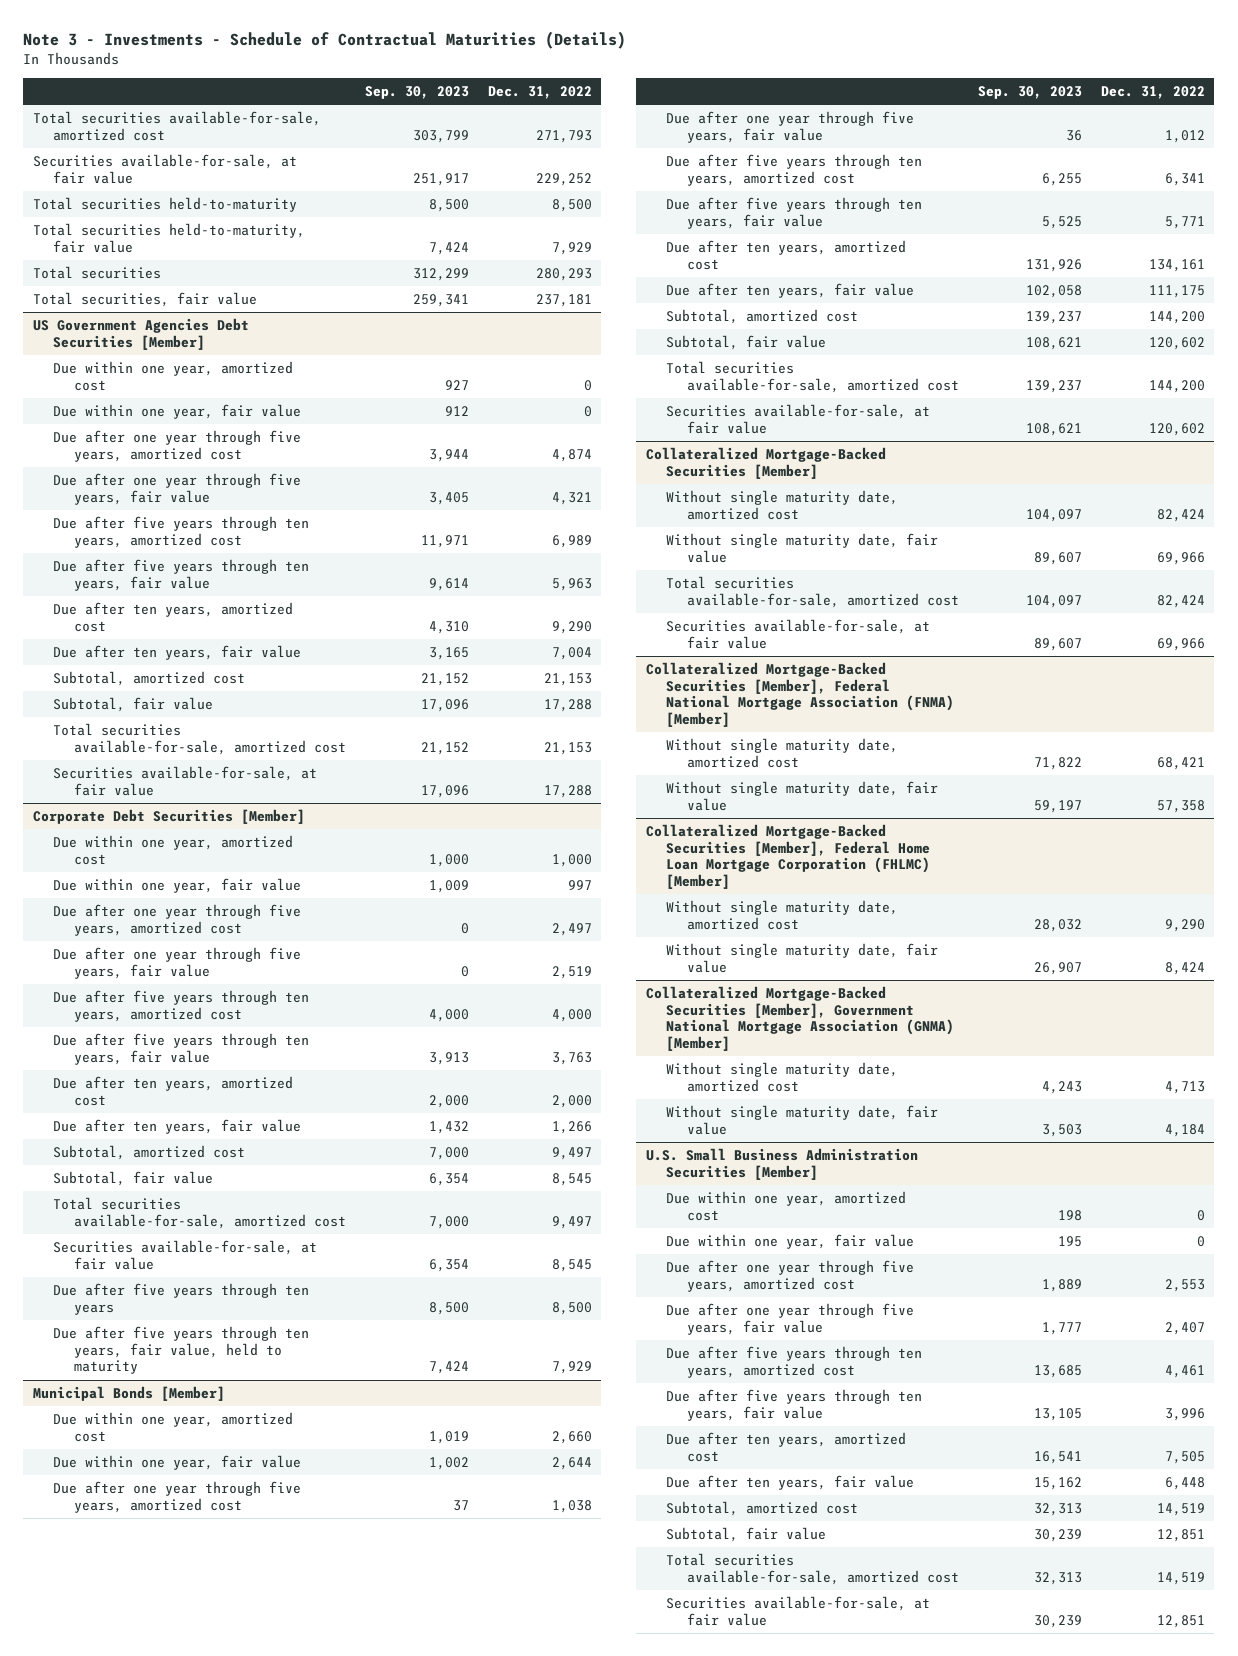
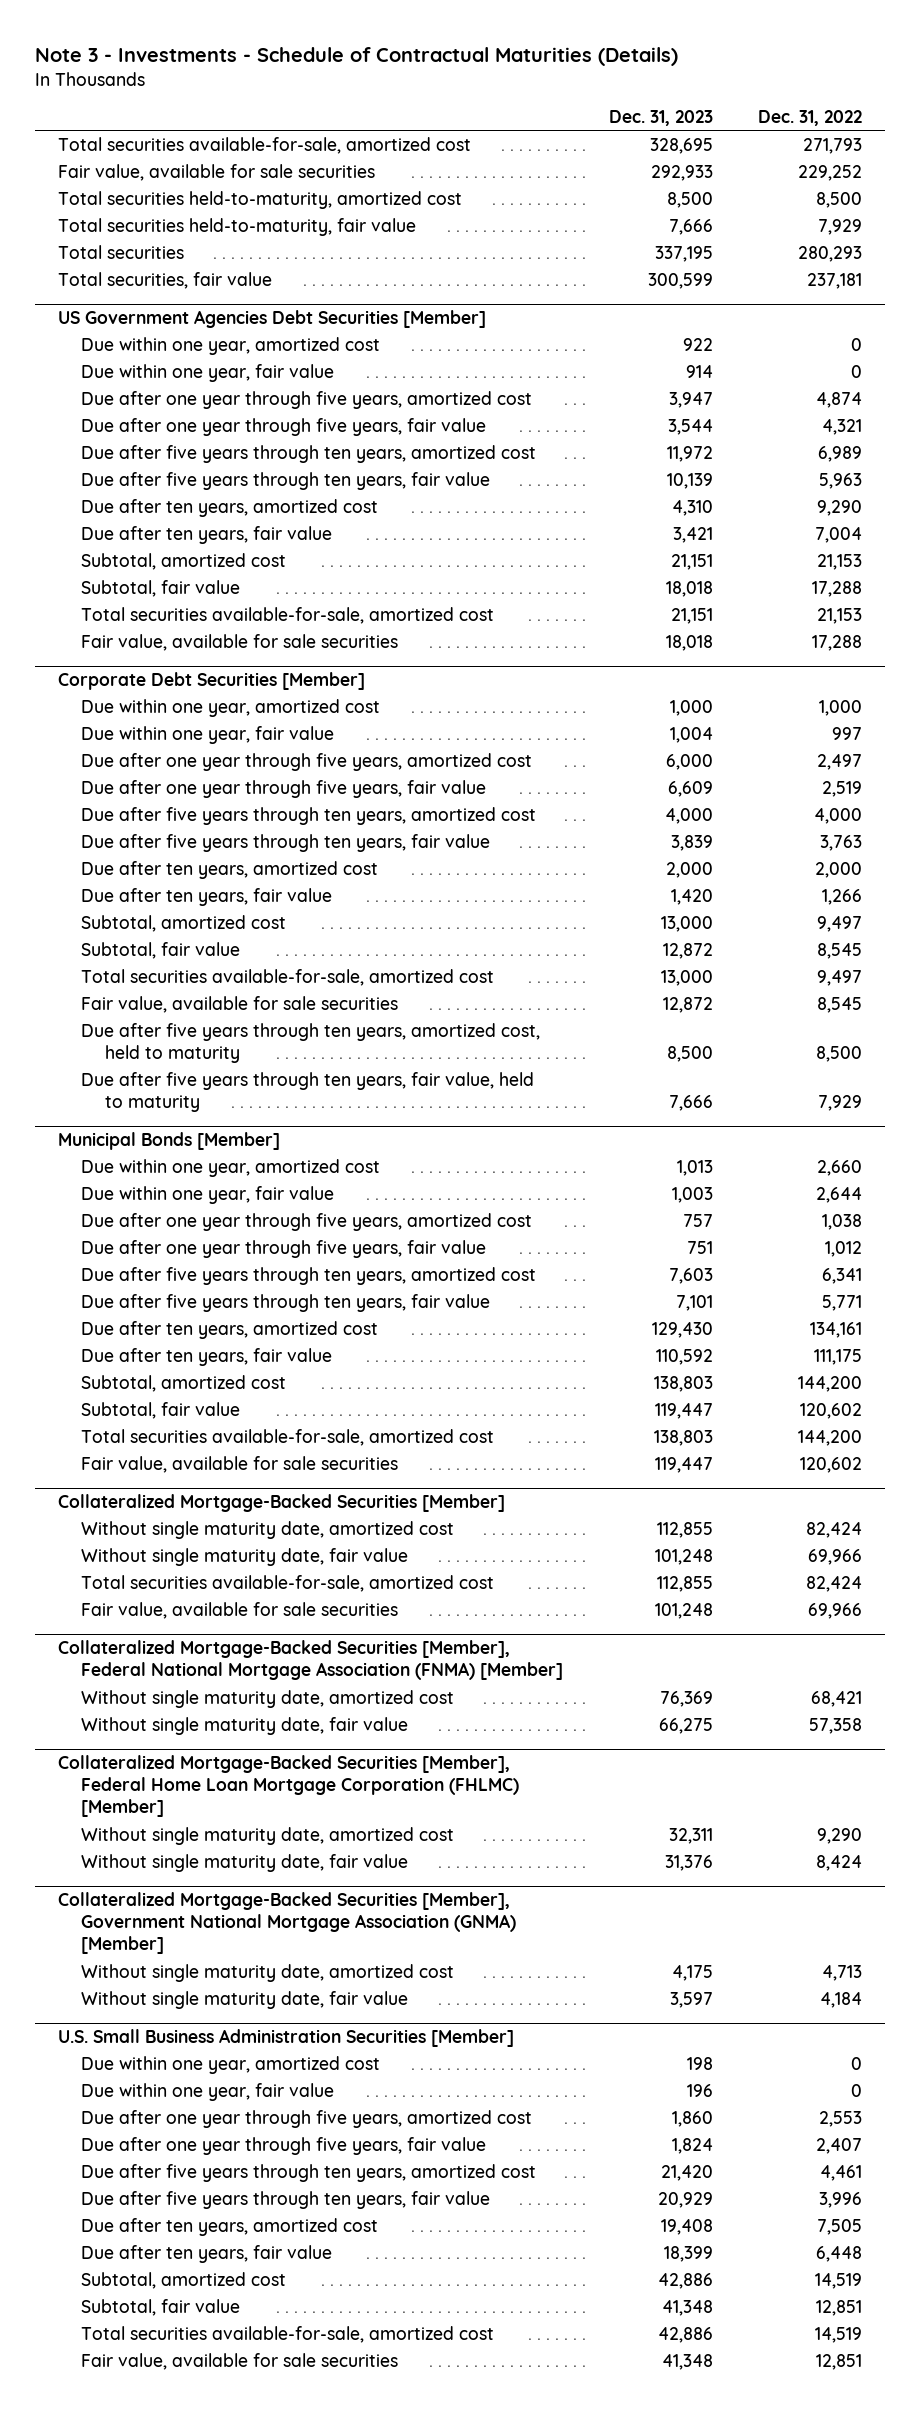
- | Sep. 30, 2023 | Dec. 31, 2022
+ | Dec. 31, 2023 | Dec. 31, 2022
- Securities available-for-sale, at fair value | 251,917 | 229,252
- Total securities held-to-maturity | 8,500 | 8,500
+ Fair value, available for sale securities | 292,933 | 229,252
+ Total securities held-to-maturity, amortized cost | 8,500 | 8,500
@ US Government Agencies Debt Securities [Member]
- Securities available-for-sale, at fair value | 17,096 | 17,288
+ Fair value, available for sale securities | 18,018 | 17,288
@ Corporate Debt Securities [Member]
- Securities available-for-sale, at fair value | 6,354 | 8,545
- Due after five years through ten years | 8,500 | 8,500
+ Fair value, available for sale securities | 12,872 | 8,545
+ Due after five years through ten years, amortized cost, held to maturity | 8,500 | 8,500
@ Municipal Bonds [Member]
- Securities available-for-sale, at fair value | 108,621 | 120,602
+ Fair value, available for sale securities | 119,447 | 120,602
@ Collateralized Mortgage-Backed Securities [Member]
- Securities available-for-sale, at fair value | 89,607 | 69,966
+ Fair value, available for sale securities | 101,248 | 69,966
@ U.S. Small Business Administration Securities [Member]
- Securities available-for-sale, at fair value | 30,239 | 12,851
+ Fair value, available for sale securities | 41,348 | 12,851

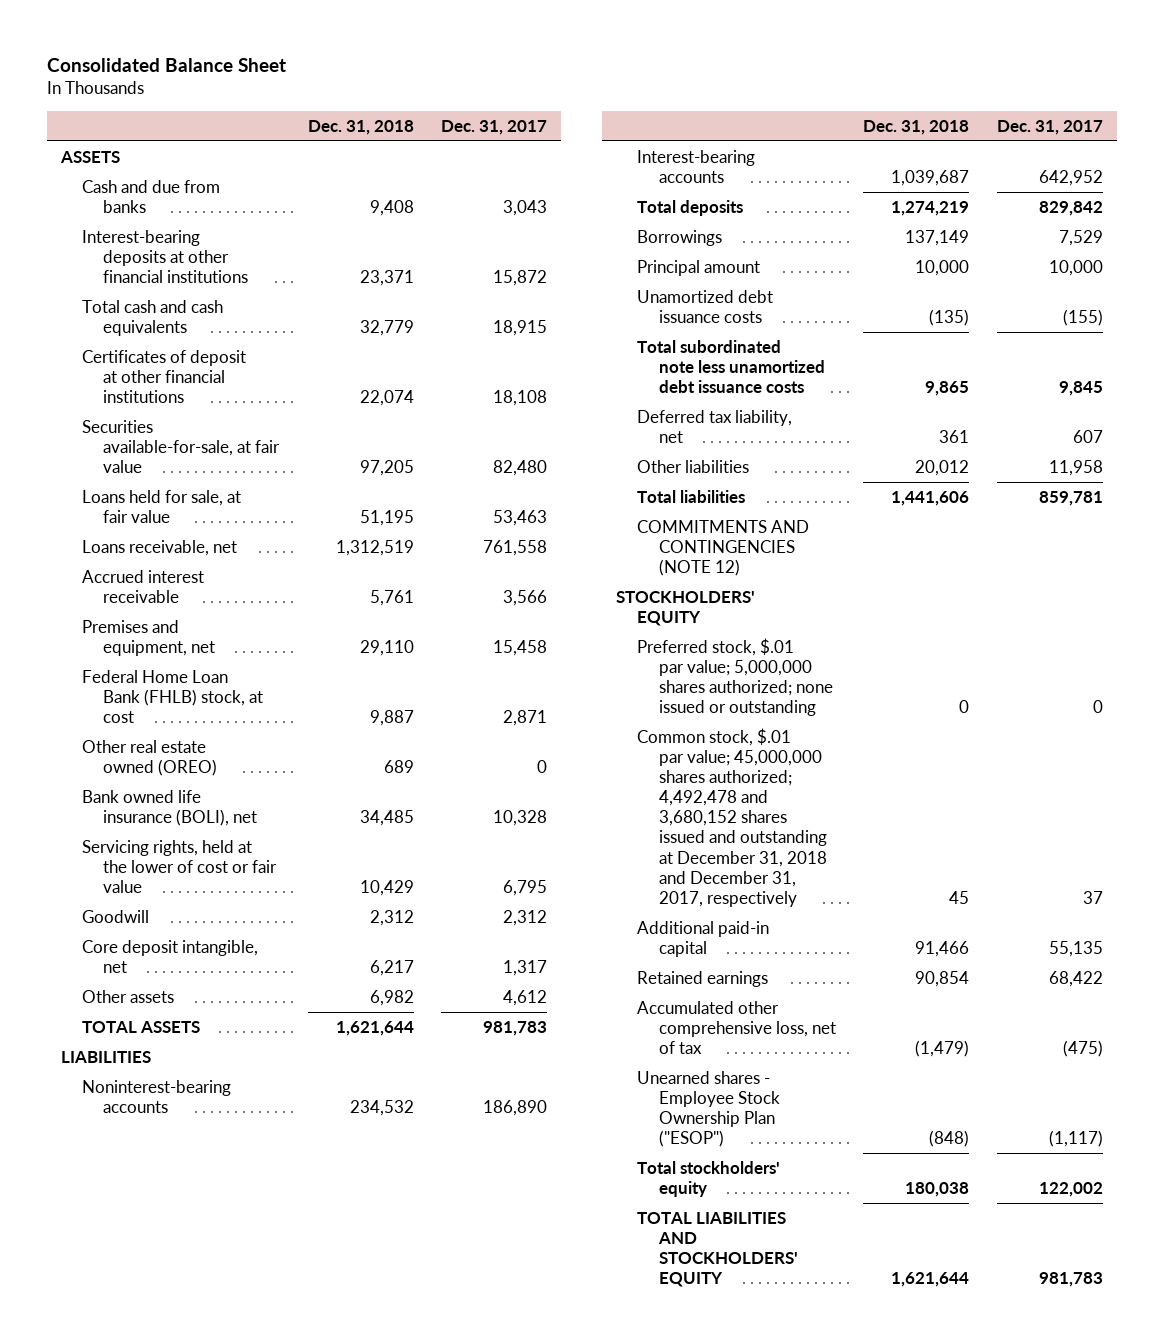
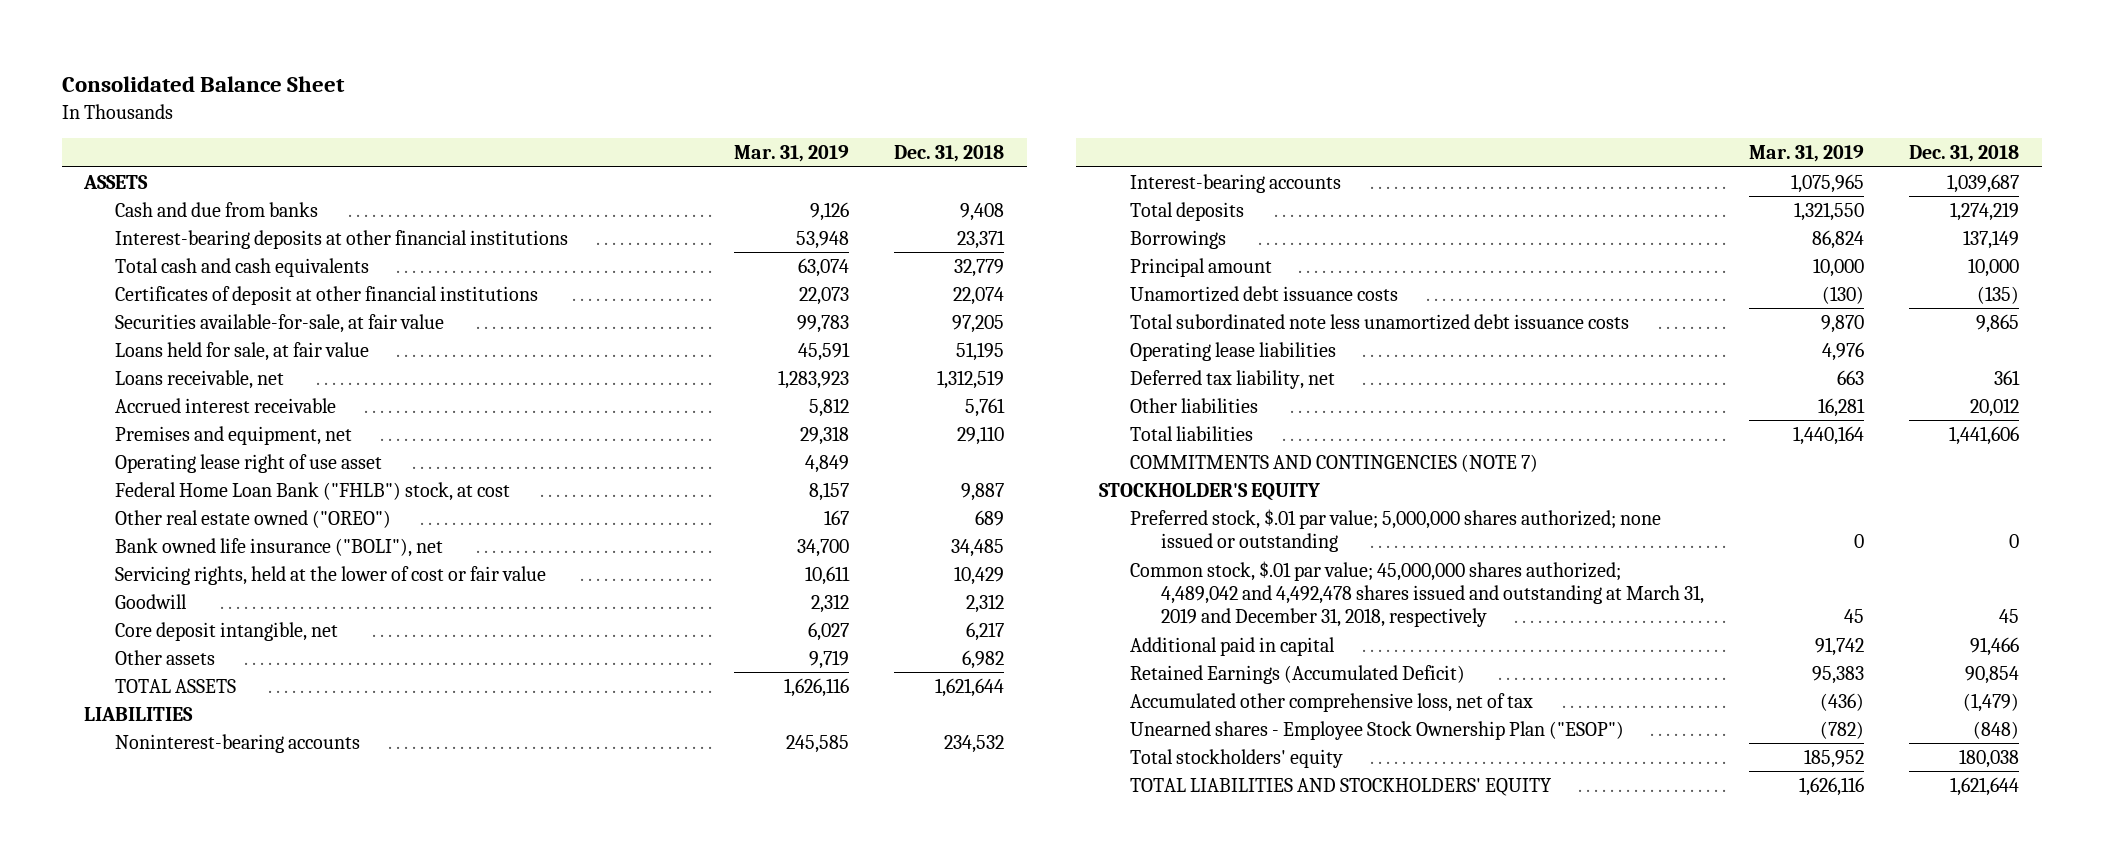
- | Dec. 31, 2018 | Dec. 31, 2017
+ | Mar. 31, 2019 | Dec. 31, 2018
- Federal Home Loan Bank (FHLB) stock, at cost | 9,887 | 2,871
- Other real estate owned (OREO) | 689 | 0
- Bank owned life insurance (BOLI), net | 34,485 | 10,328
+ Operating lease right of use asset | 4,849 |
+ Federal Home Loan Bank ("FHLB") stock, at cost | 8,157 | 9,887
+ Other real estate owned ("OREO") | 167 | 689
+ Bank owned life insurance ("BOLI"), net | 34,700 | 34,485
+ Operating lease liabilities | 4,976 |
- COMMITMENTS AND CONTINGENCIES (NOTE 12)
- STOCKHOLDERS' EQUITY
+ COMMITMENTS AND CONTINGENCIES (NOTE 7)
+ STOCKHOLDER'S EQUITY
- Common stock, $.01 par value; 45,000,000 shares authorized; 4,492,478 and 3,680,152 shares issued and outstanding at December 31, 2018 and December 31, 2017, respectively | 45 | 37
- Additional paid-in capital | 91,466 | 55,135
- Retained earnings | 90,854 | 68,422
+ Common stock, $.01 par value; 45,000,000 shares authorized; 4,489,042 and 4,492,478 shares issued and outstanding at March 31, 2019 and December 31, 2018, respectively | 45 | 45
+ Additional paid in capital | 91,742 | 91,466
+ Retained Earnings (Accumulated Deficit) | 95,383 | 90,854

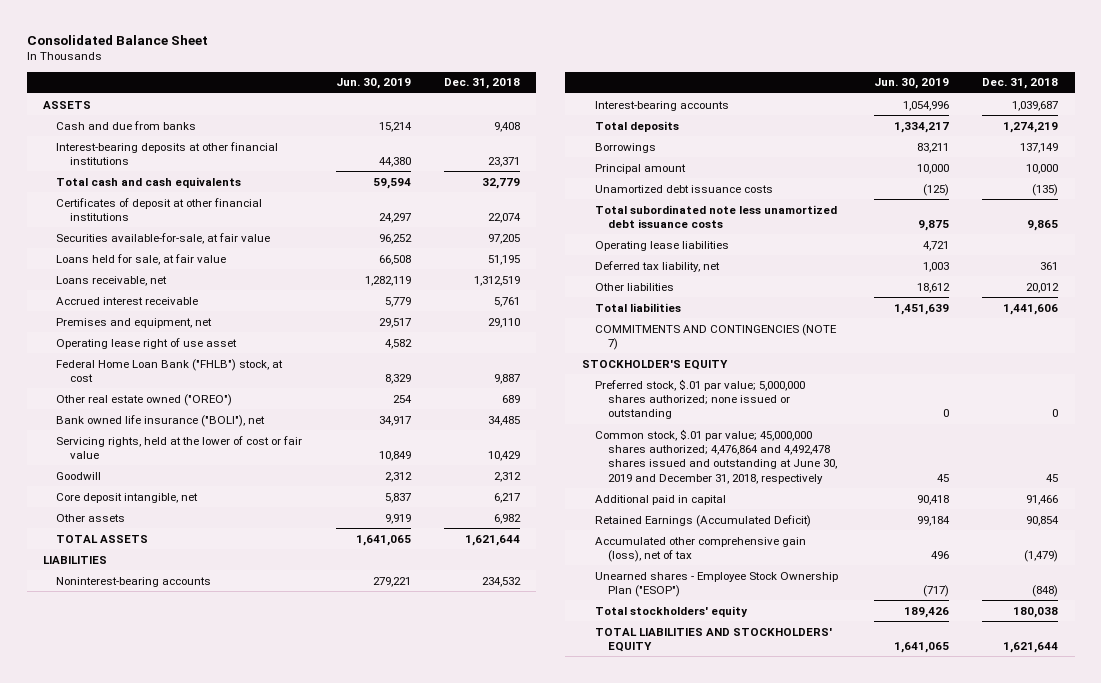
- | Mar. 31, 2019 | Dec. 31, 2018
+ | Jun. 30, 2019 | Dec. 31, 2018
- Common stock, $.01 par value; 45,000,000 shares authorized; 4,489,042 and 4,492,478 shares issued and outstanding at March 31, 2019 and December 31, 2018, respectively | 45 | 45
+ Common stock, $.01 par value; 45,000,000 shares authorized; 4,476,864 and 4,492,478 shares issued and outstanding at June 30, 2019 and December 31, 2018, respectively | 45 | 45
- Accumulated other comprehensive loss, net of tax | (436) | (1,479)
+ Accumulated other comprehensive gain (loss), net of tax | 496 | (1,479)

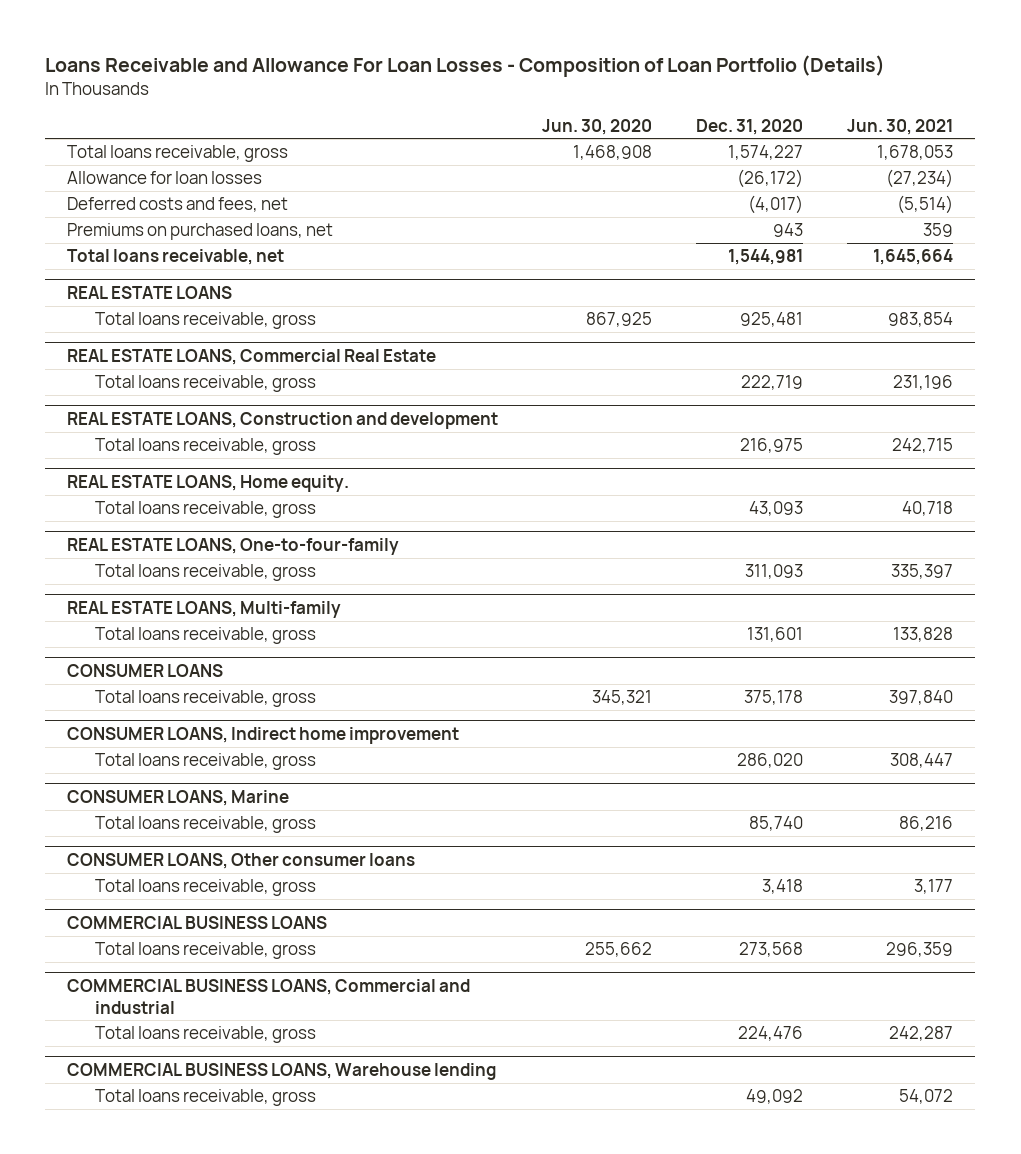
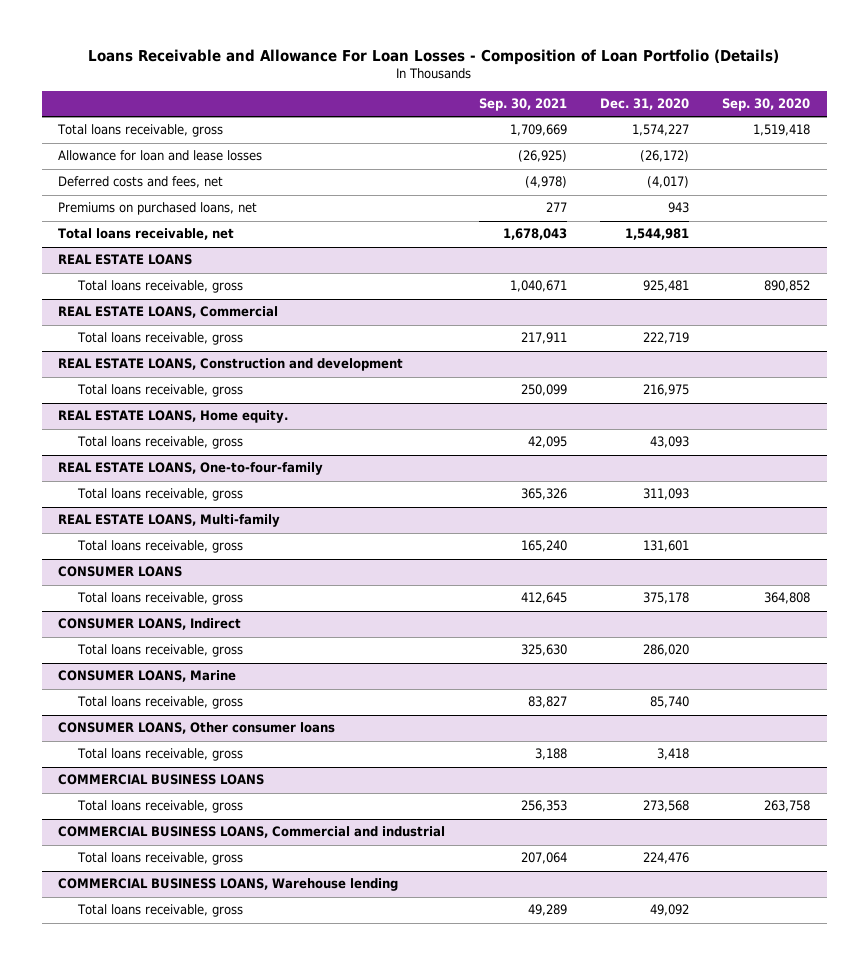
- | Jun. 30, 2020 | Dec. 31, 2020 | Jun. 30, 2021
+ | Sep. 30, 2021 | Dec. 31, 2020 | Sep. 30, 2020
- Allowance for loan losses | | (26,172) | (27,234)
+ Allowance for loan and lease losses | (26,925) | (26,172) |
- REAL ESTATE LOANS, Commercial Real Estate
+ REAL ESTATE LOANS, Commercial
- CONSUMER LOANS, Indirect home improvement
+ CONSUMER LOANS, Indirect

